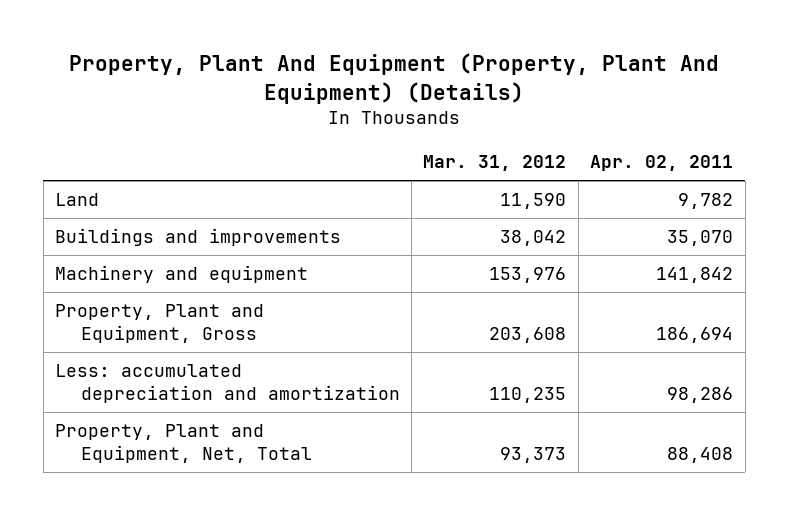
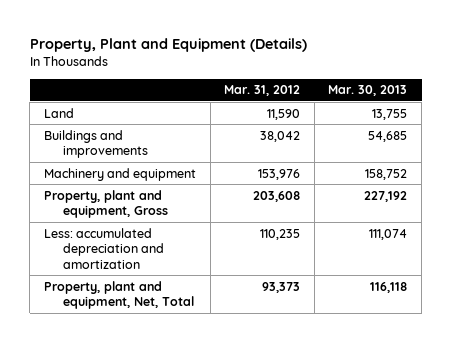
- Property, Plant And Equipment (Property, Plant And Equipment) (Details)
+ Property, Plant and Equipment (Details)
- | Mar. 31, 2012 | Apr. 02, 2011
+ | Mar. 31, 2012 | Mar. 30, 2013
- Property, Plant and Equipment, Gross | 203,608 | 186,694
+ Property, plant and equipment, Gross | 203,608 | 227,192
- Property, Plant and Equipment, Net, Total | 93,373 | 88,408
+ Property, plant and equipment, Net, Total | 93,373 | 116,118

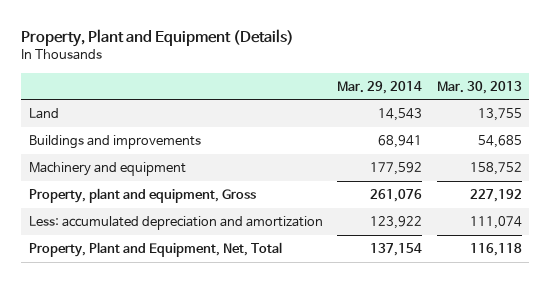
- | Mar. 31, 2012 | Mar. 30, 2013
+ | Mar. 29, 2014 | Mar. 30, 2013
- Property, plant and equipment, Net, Total | 93,373 | 116,118
+ Property, Plant and Equipment, Net, Total | 137,154 | 116,118

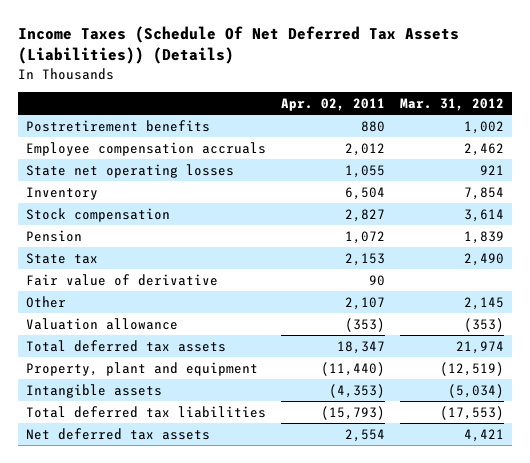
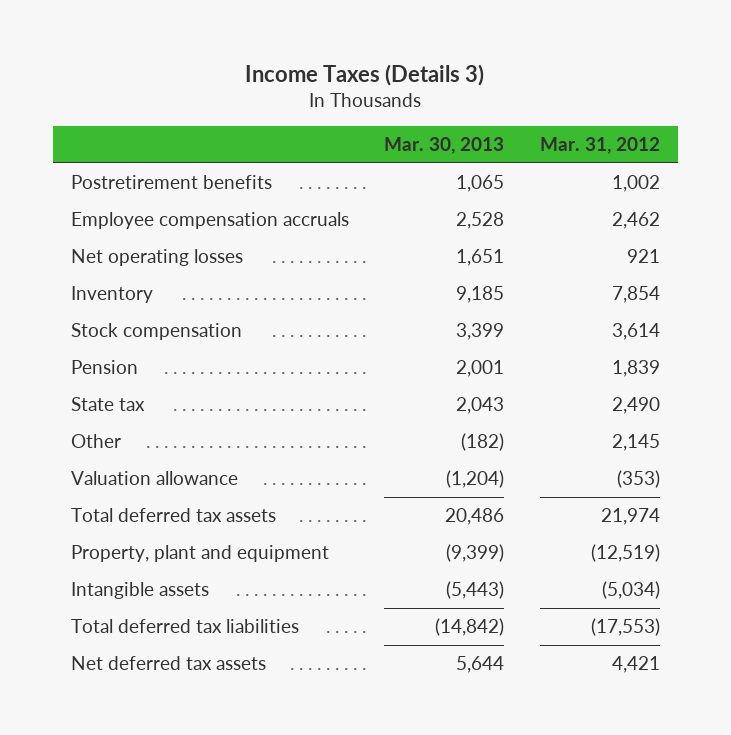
- Income Taxes (Schedule Of Net Deferred Tax Assets (Liabilities)) (Details)
+ Income Taxes (Details 3)
- | Apr. 02, 2011 | Mar. 31, 2012
+ | Mar. 30, 2013 | Mar. 31, 2012
- State net operating losses | 1,055 | 921
+ Net operating losses | 1,651 | 921
- Fair value of derivative | 90 |

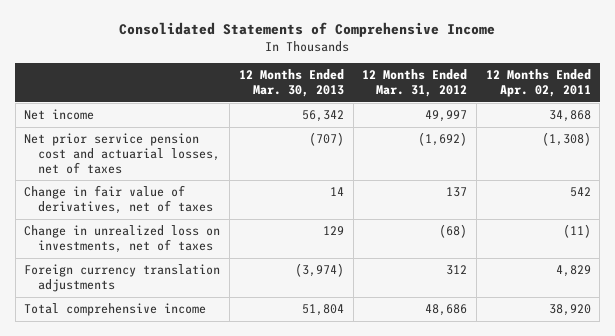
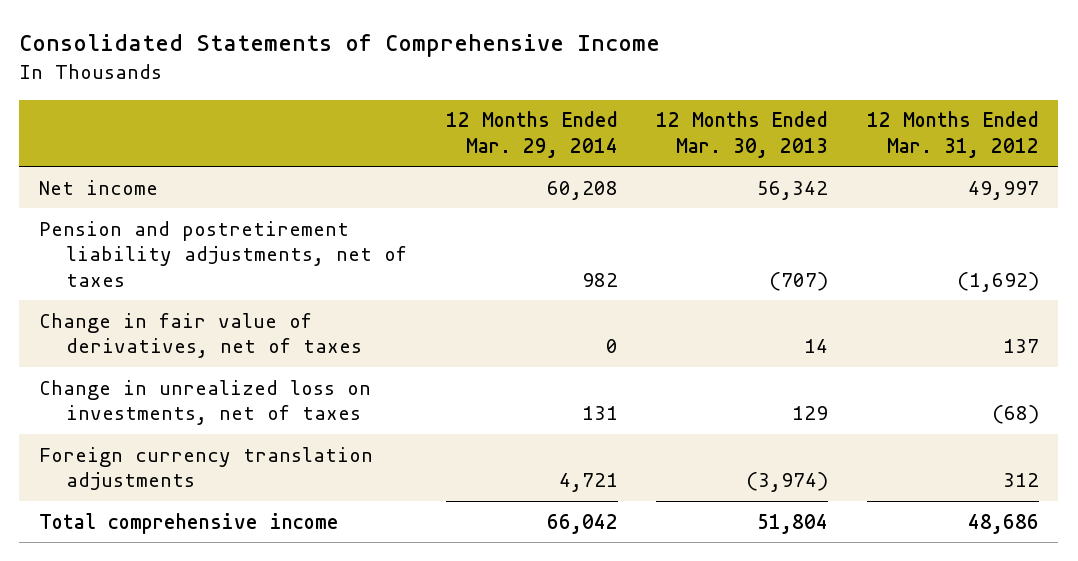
- | 12 Months Ended Mar. 30, 2013 | 12 Months Ended Mar. 31, 2012 | 12 Months Ended Apr. 02, 2011
+ | 12 Months Ended Mar. 29, 2014 | 12 Months Ended Mar. 30, 2013 | 12 Months Ended Mar. 31, 2012
- Net prior service pension cost and actuarial losses, net of taxes | (707) | (1,692) | (1,308)
+ Pension and postretirement liability adjustments, net of taxes | 982 | (707) | (1,692)

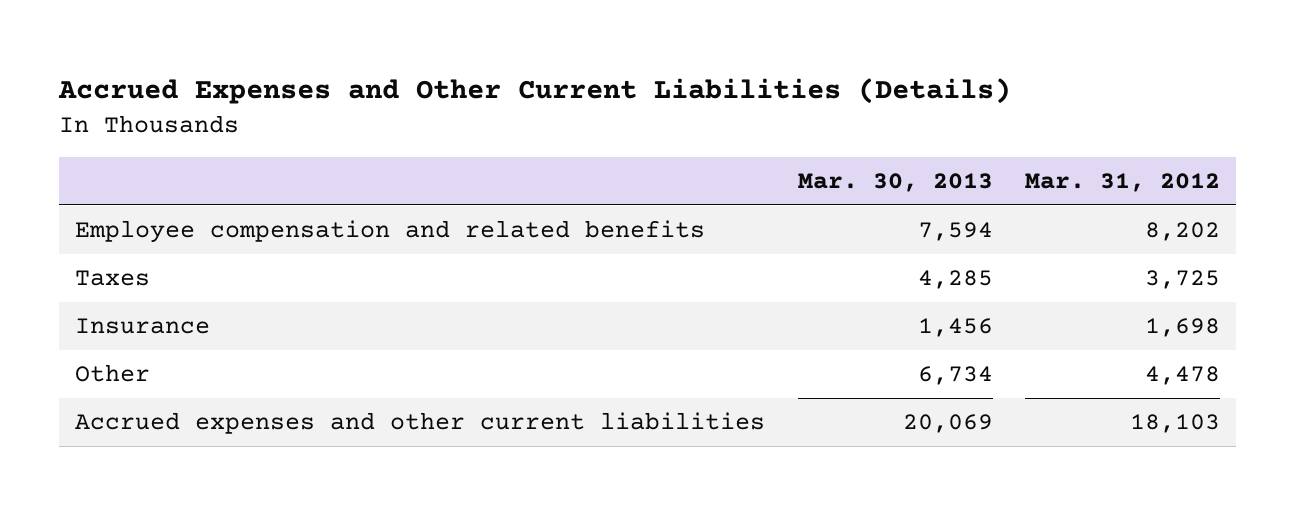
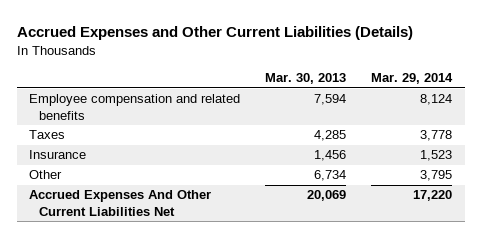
- | Mar. 30, 2013 | Mar. 31, 2012
+ | Mar. 30, 2013 | Mar. 29, 2014
- Accrued expenses and other current liabilities | 20,069 | 18,103
+ Accrued Expenses And Other Current Liabilities Net | 20,069 | 17,220

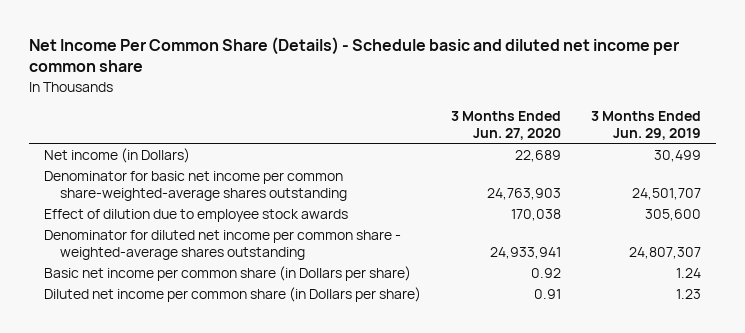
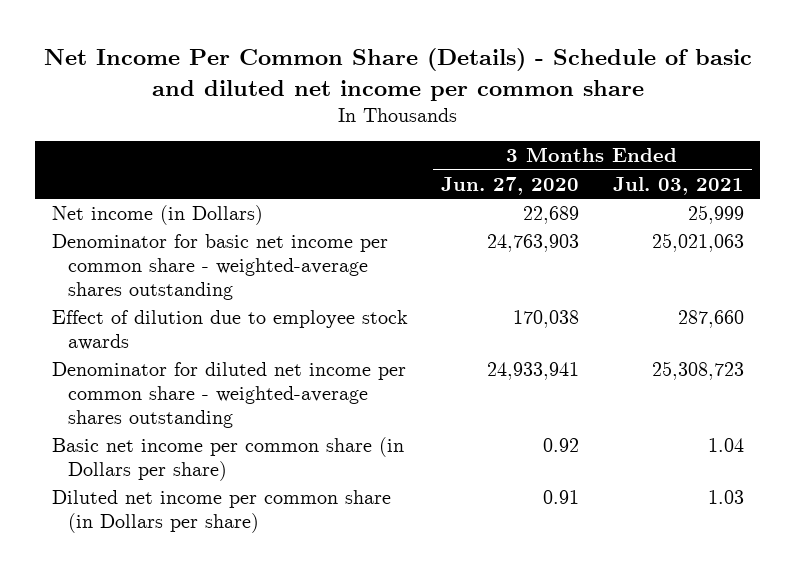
- Net Income Per Common Share (Details) - Schedule basic and diluted net income per common share
+ Net Income Per Common Share (Details) - Schedule of basic and diluted net income per common share
- | 3 Months Ended Jun. 27, 2020 | 3 Months Ended Jun. 29, 2019
+ | 3 Months Ended Jun. 27, 2020 | 3 Months Ended Jul. 03, 2021
- Denominator for basic net income per common share-weighted-average shares outstanding | 24,763,903 | 24,501,707
+ Denominator for basic net income per common share - weighted-average shares outstanding | 24,763,903 | 25,021,063

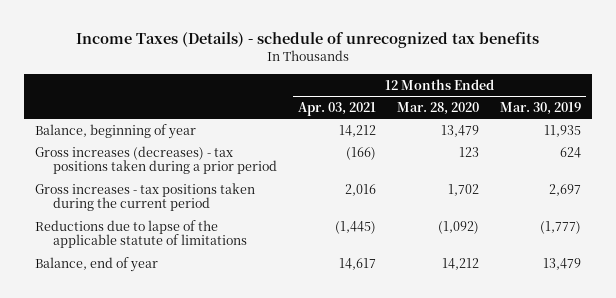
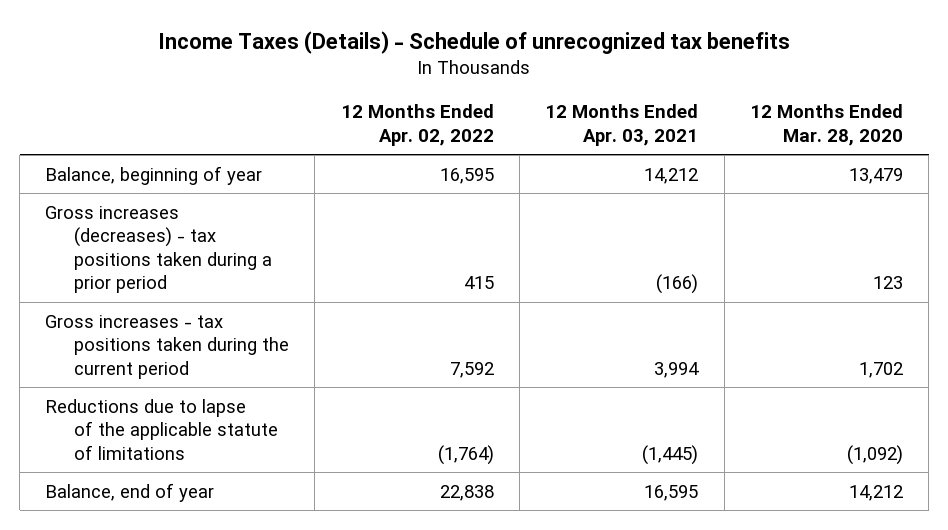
- Income Taxes (Details) - schedule of unrecognized tax benefits
+ Income Taxes (Details) - Schedule of unrecognized tax benefits
- | 12 Months Ended Apr. 03, 2021 | 12 Months Ended Mar. 28, 2020 | 12 Months Ended Mar. 30, 2019
+ | 12 Months Ended Apr. 02, 2022 | 12 Months Ended Apr. 03, 2021 | 12 Months Ended Mar. 28, 2020
- Gross increases - tax positions taken during the current period | 2,016 | 1,702 | 2,697
+ Gross increases - tax positions taken during the current period | 7,592 | 3,994 | 1,702
- Balance, end of year | 14,617 | 14,212 | 13,479
+ Balance, end of year | 22,838 | 16,595 | 14,212

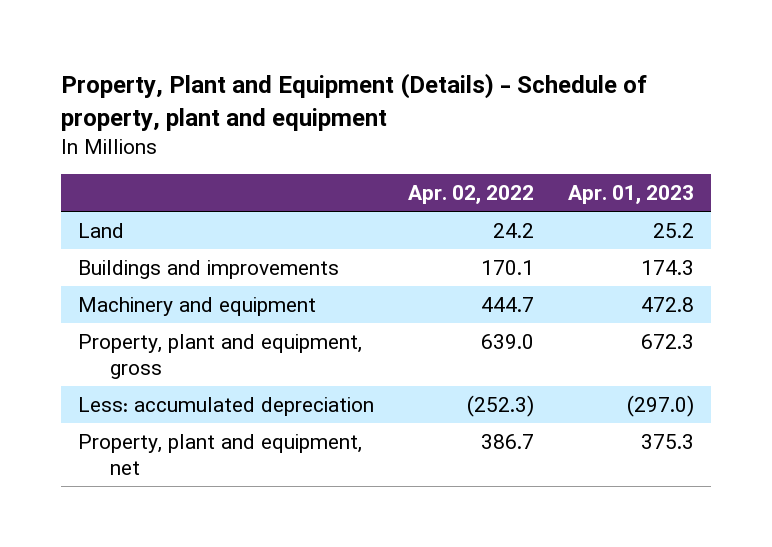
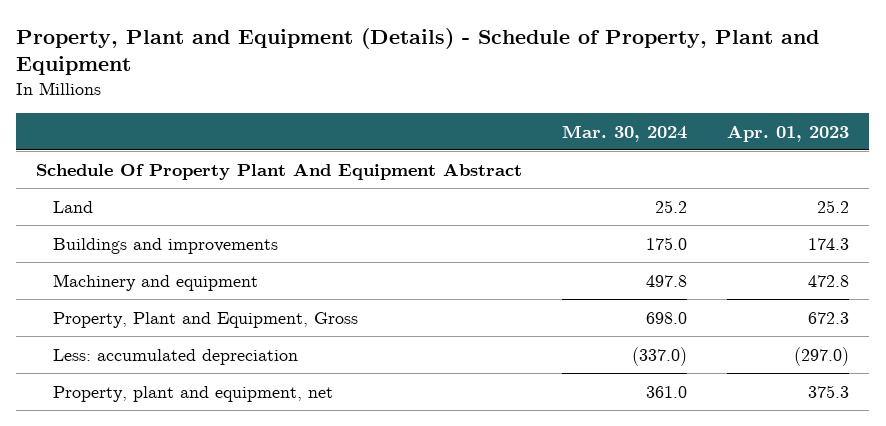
- Property, Plant and Equipment (Details) - Schedule of property, plant and equipment
+ Property, Plant and Equipment (Details) - Schedule of Property, Plant and Equipment
- | Apr. 02, 2022 | Apr. 01, 2023
+ | Mar. 30, 2024 | Apr. 01, 2023
+ Schedule Of Property Plant And Equipment Abstract
- Property, plant and equipment, gross | 639.0 | 672.3
+ Property, Plant and Equipment, Gross | 698.0 | 672.3

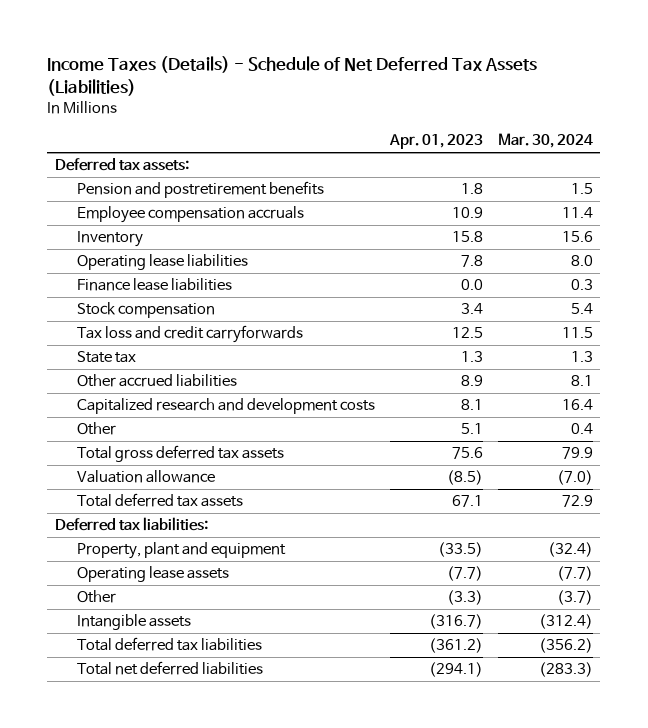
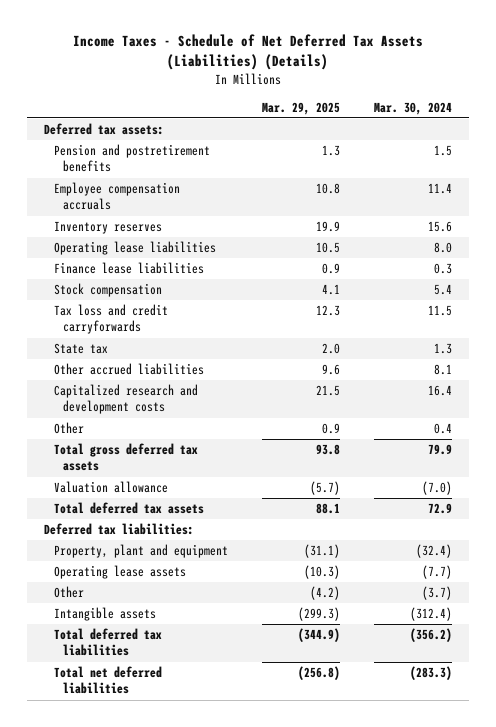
- Income Taxes (Details) - Schedule of Net Deferred Tax Assets (Liabilities)
+ Income Taxes - Schedule of Net Deferred Tax Assets (Liabilities) (Details)
- | Apr. 01, 2023 | Mar. 30, 2024
+ | Mar. 29, 2025 | Mar. 30, 2024
- Inventory | 15.8 | 15.6
+ Inventory reserves | 19.9 | 15.6

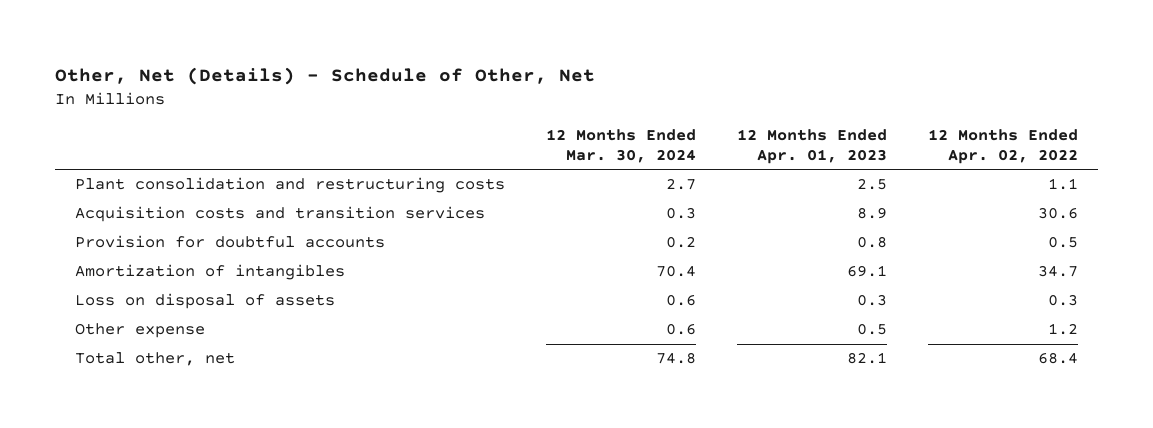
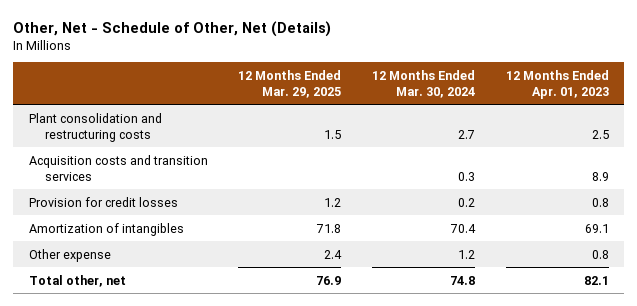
- Other, Net (Details) - Schedule of Other, Net
+ Other, Net - Schedule of Other, Net (Details)
- | 12 Months Ended Mar. 30, 2024 | 12 Months Ended Apr. 01, 2023 | 12 Months Ended Apr. 02, 2022
+ | 12 Months Ended Mar. 29, 2025 | 12 Months Ended Mar. 30, 2024 | 12 Months Ended Apr. 01, 2023
- Provision for doubtful accounts | 0.2 | 0.8 | 0.5
+ Provision for credit losses | 1.2 | 0.2 | 0.8
- Loss on disposal of assets | 0.6 | 0.3 | 0.3
- Other expense | 0.6 | 0.5 | 1.2
+ Other expense | 2.4 | 1.2 | 0.8

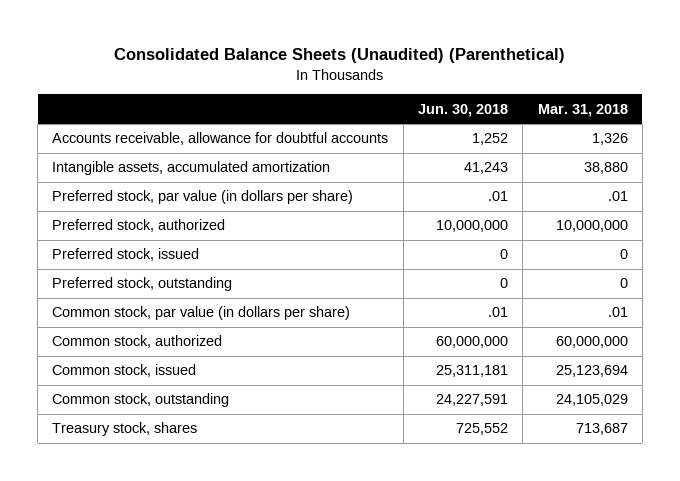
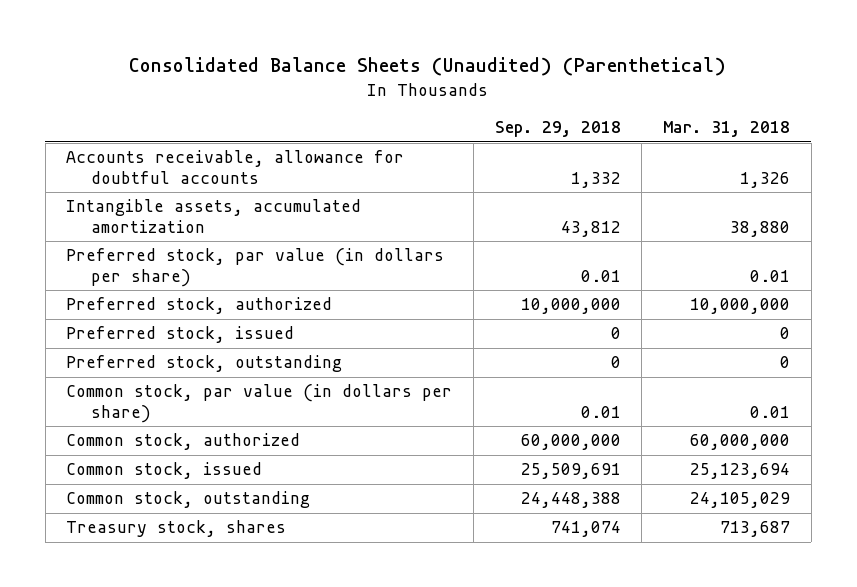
- | Jun. 30, 2018 | Mar. 31, 2018
+ | Sep. 29, 2018 | Mar. 31, 2018
- Preferred stock, par value (in dollars per share) | .01 | .01
+ Preferred stock, par value (in dollars per share) | 0.01 | 0.01
- Common stock, par value (in dollars per share) | .01 | .01
+ Common stock, par value (in dollars per share) | 0.01 | 0.01

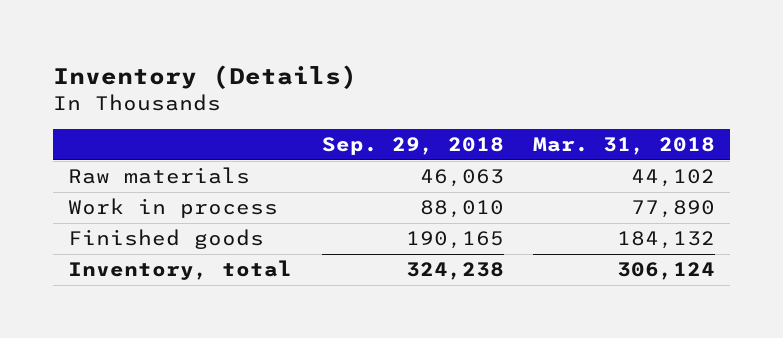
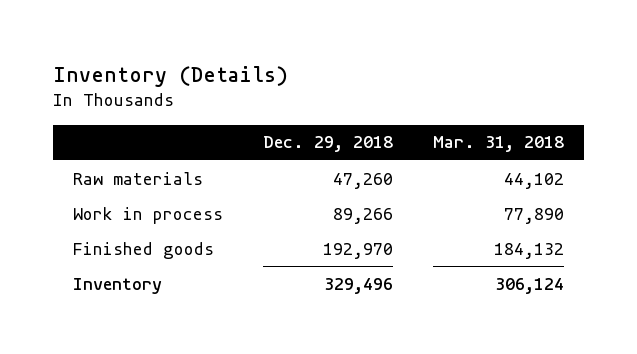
- | Sep. 29, 2018 | Mar. 31, 2018
+ | Dec. 29, 2018 | Mar. 31, 2018
- Inventory, total | 324,238 | 306,124
+ Inventory | 329,496 | 306,124

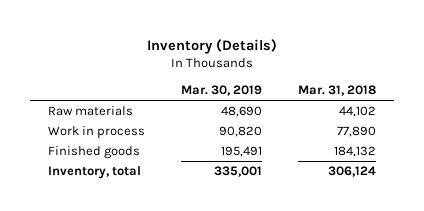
- | Dec. 29, 2018 | Mar. 31, 2018
+ | Mar. 30, 2019 | Mar. 31, 2018
- Inventory | 329,496 | 306,124
+ Inventory, total | 335,001 | 306,124

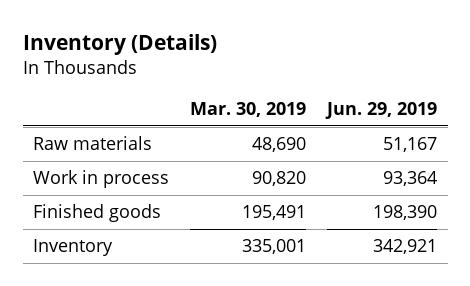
- | Mar. 30, 2019 | Mar. 31, 2018
+ | Mar. 30, 2019 | Jun. 29, 2019
- Inventory, total | 335,001 | 306,124
+ Inventory | 335,001 | 342,921

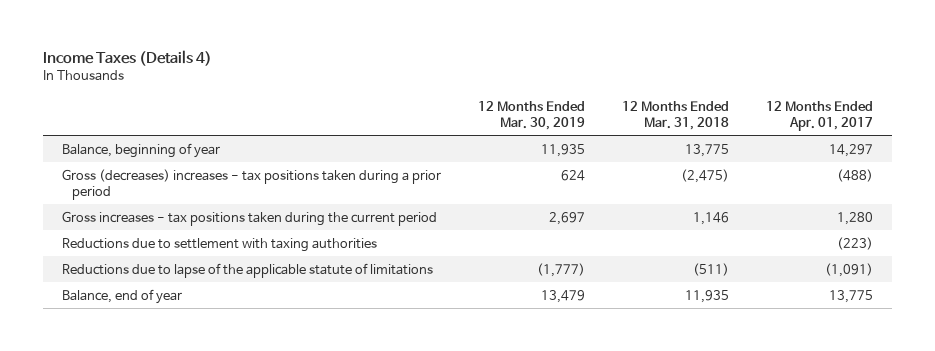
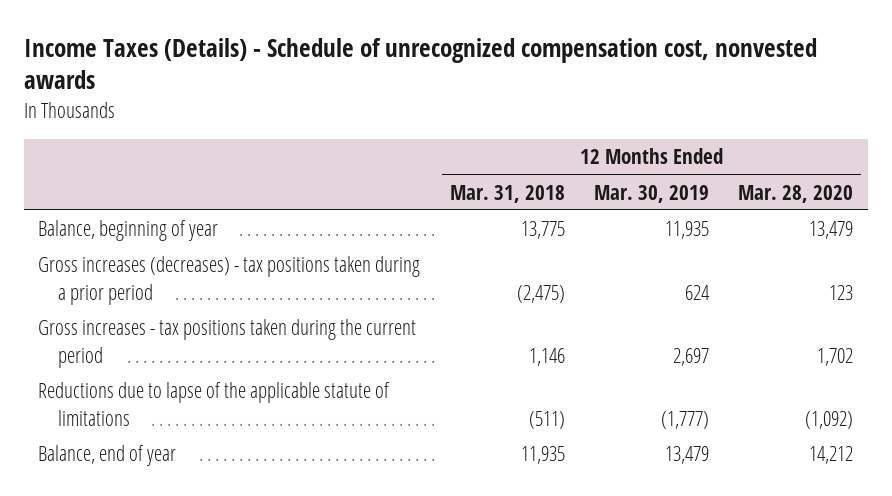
- Income Taxes (Details 4)
+ Income Taxes (Details) - Schedule of unrecognized compensation cost, nonvested awards
- | 12 Months Ended Mar. 30, 2019 | 12 Months Ended Mar. 31, 2018 | 12 Months Ended Apr. 01, 2017
+ | 12 Months Ended Mar. 31, 2018 | 12 Months Ended Mar. 30, 2019 | 12 Months Ended Mar. 28, 2020
- Gross (decreases) increases - tax positions taken during a prior period | 624 | (2,475) | (488)
+ Gross increases (decreases) - tax positions taken during a prior period | (2,475) | 624 | 123
- Reductions due to settlement with taxing authorities | | | (223)

